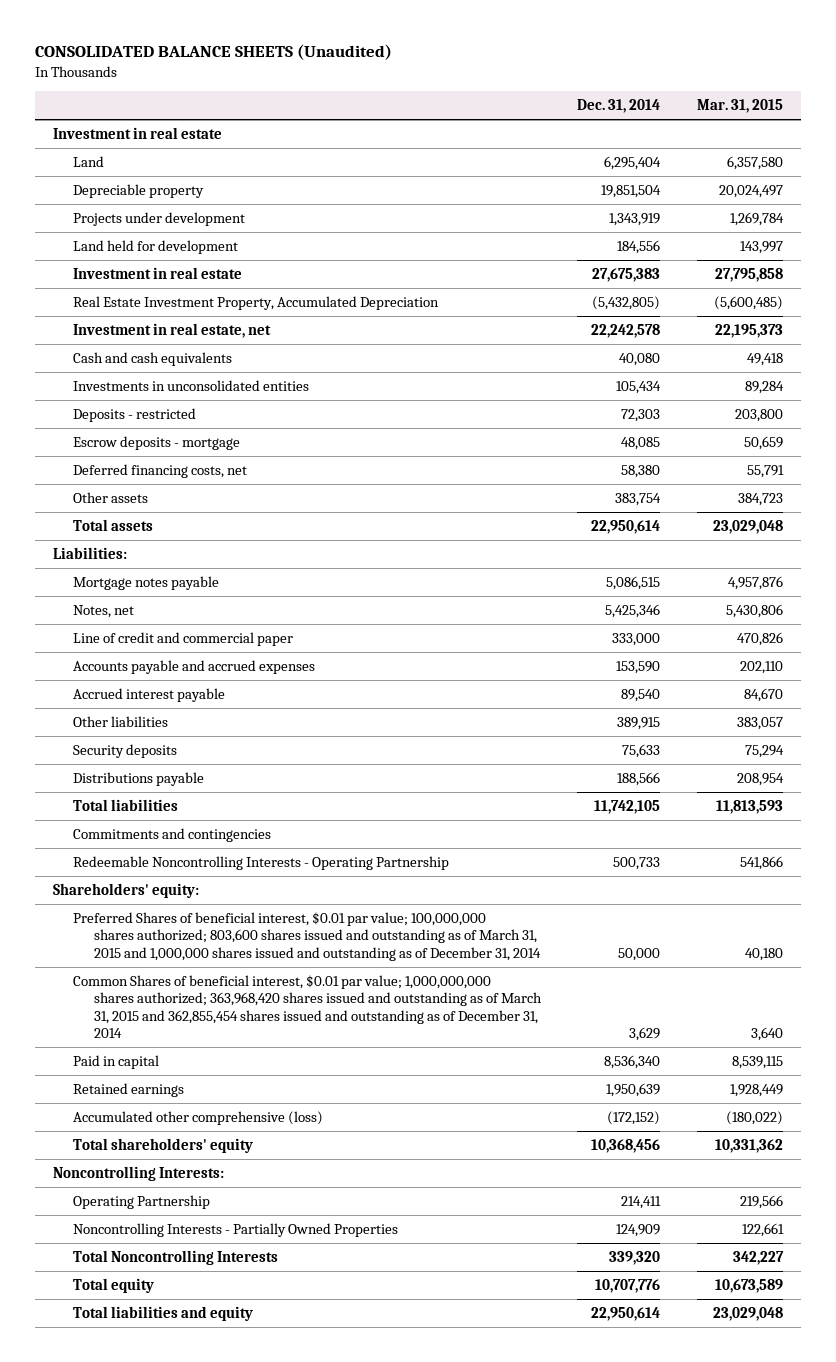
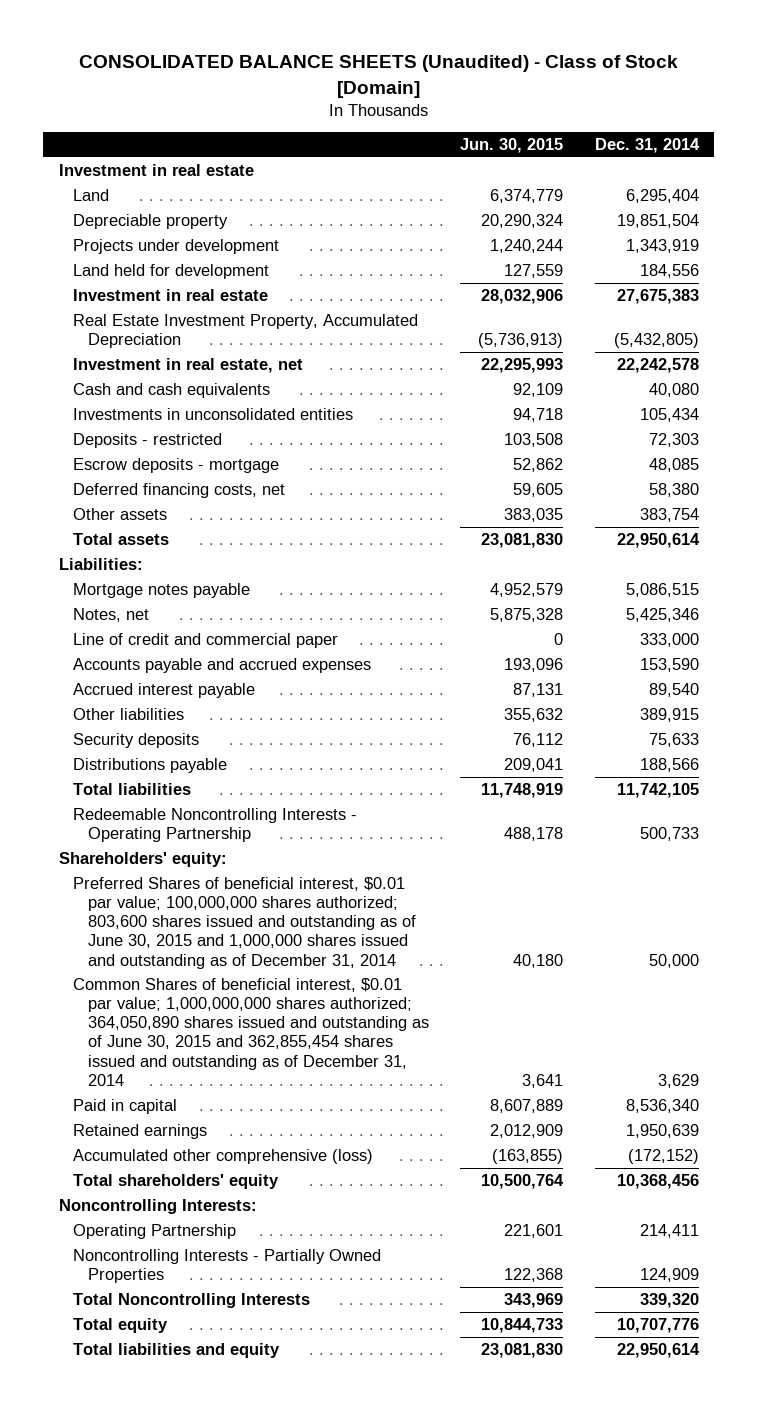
- CONSOLIDATED BALANCE SHEETS (Unaudited)
+ CONSOLIDATED BALANCE SHEETS (Unaudited) - Class of Stock [Domain]
- | Dec. 31, 2014 | Mar. 31, 2015
+ | Jun. 30, 2015 | Dec. 31, 2014
- Commitments and contingencies
- Preferred Shares of beneficial interest, $0.01 par value; 100,000,000 shares authorized; 803,600 shares issued and outstanding as of March 31, 2015 and 1,000,000 shares issued and outstanding as of December 31, 2014 | 50,000 | 40,180
- Common Shares of beneficial interest, $0.01 par value; 1,000,000,000 shares authorized; 363,968,420 shares issued and outstanding as of March 31, 2015 and 362,855,454 shares issued and outstanding as of December 31, 2014 | 3,629 | 3,640
+ Preferred Shares of beneficial interest, $0.01 par value; 100,000,000 shares authorized; 803,600 shares issued and outstanding as of June 30, 2015 and 1,000,000 shares issued and outstanding as of December 31, 2014 | 40,180 | 50,000
+ Common Shares of beneficial interest, $0.01 par value; 1,000,000,000 shares authorized; 364,050,890 shares issued and outstanding as of June 30, 2015 and 362,855,454 shares issued and outstanding as of December 31, 2014 | 3,641 | 3,629

